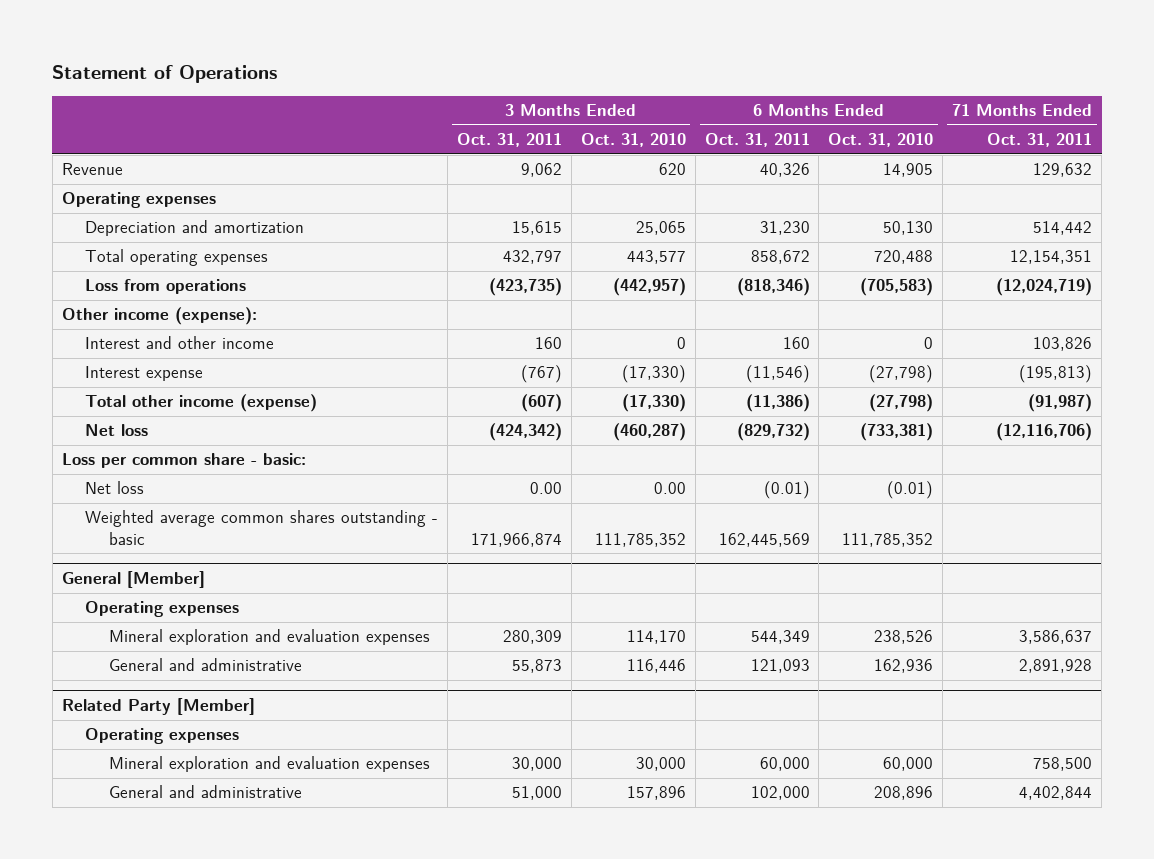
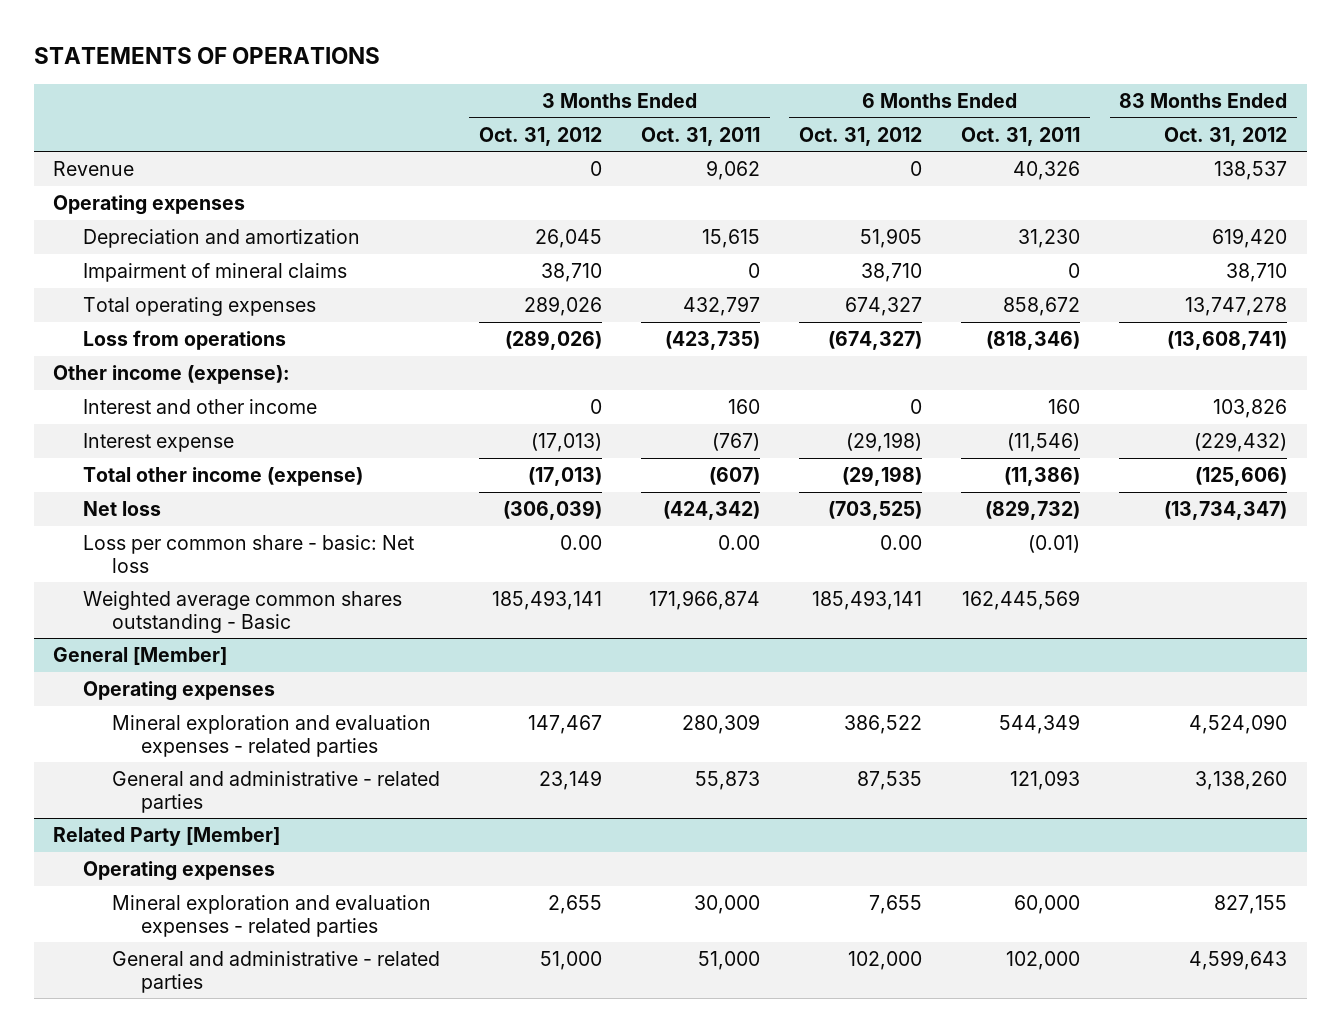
- Statement of Operations
+ STATEMENTS OF OPERATIONS
- | 3 Months Ended Oct. 31, 2011 | 3 Months Ended Oct. 31, 2010 | 6 Months Ended Oct. 31, 2011 | 6 Months Ended Oct. 31, 2010 | 71 Months Ended Oct. 31, 2011
+ | 3 Months Ended Oct. 31, 2012 | 3 Months Ended Oct. 31, 2011 | 6 Months Ended Oct. 31, 2012 | 6 Months Ended Oct. 31, 2011 | 83 Months Ended Oct. 31, 2012
+ Impairment of mineral claims | 38,710 | 0 | 38,710 | 0 | 38,710
- Loss per common share - basic:
- Net loss | 0.00 | 0.00 | (0.01) | (0.01) |
- Weighted average common shares outstanding - basic | 171,966,874 | 111,785,352 | 162,445,569 | 111,785,352 |
+ Loss per common share - basic: Net loss | 0.00 | 0.00 | 0.00 | (0.01) |
+ Weighted average common shares outstanding - Basic | 185,493,141 | 171,966,874 | 185,493,141 | 162,445,569 |
@ General [Member]
- Mineral exploration and evaluation expenses | 280,309 | 114,170 | 544,349 | 238,526 | 3,586,637
- General and administrative | 55,873 | 116,446 | 121,093 | 162,936 | 2,891,928
+ Mineral exploration and evaluation expenses - related parties | 147,467 | 280,309 | 386,522 | 544,349 | 4,524,090
+ General and administrative - related parties | 23,149 | 55,873 | 87,535 | 121,093 | 3,138,260
@ Related Party [Member]
- Mineral exploration and evaluation expenses | 30,000 | 30,000 | 60,000 | 60,000 | 758,500
- General and administrative | 51,000 | 157,896 | 102,000 | 208,896 | 4,402,844
+ Mineral exploration and evaluation expenses - related parties | 2,655 | 30,000 | 7,655 | 60,000 | 827,155
+ General and administrative - related parties | 51,000 | 51,000 | 102,000 | 102,000 | 4,599,643

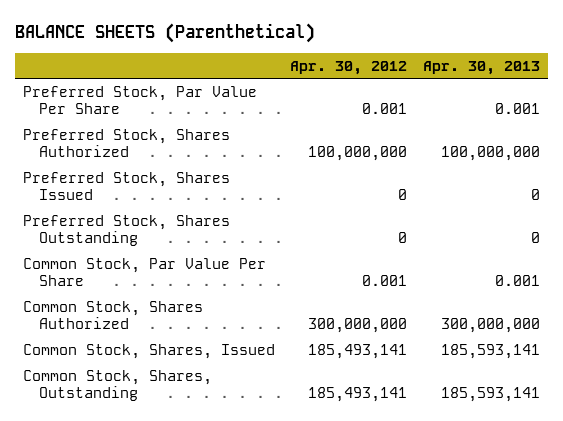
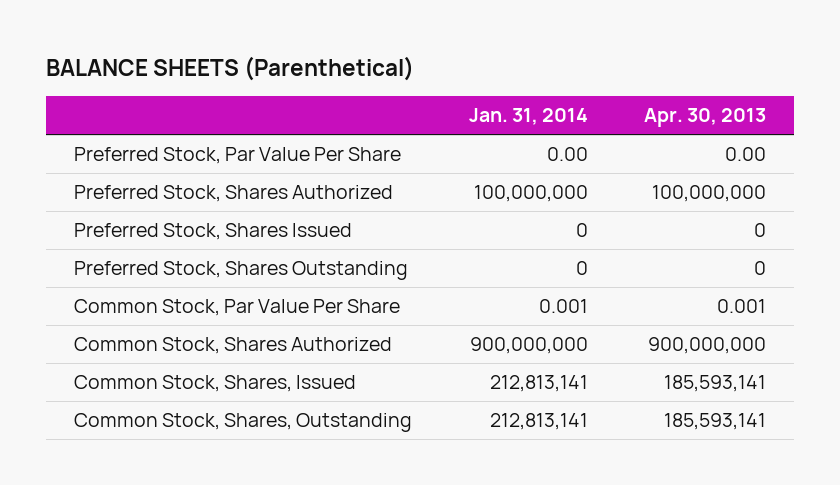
- | Apr. 30, 2012 | Apr. 30, 2013
+ | Jan. 31, 2014 | Apr. 30, 2013
- Preferred Stock, Par Value Per Share | 0.001 | 0.001
+ Preferred Stock, Par Value Per Share | 0.00 | 0.00
- Common Stock, Shares Authorized | 300,000,000 | 300,000,000
+ Common Stock, Shares Authorized | 900,000,000 | 900,000,000

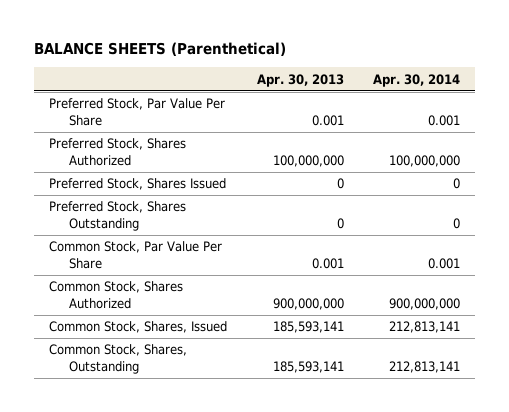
- | Jan. 31, 2014 | Apr. 30, 2013
+ | Apr. 30, 2013 | Apr. 30, 2014
- Preferred Stock, Par Value Per Share | 0.00 | 0.00
+ Preferred Stock, Par Value Per Share | 0.001 | 0.001

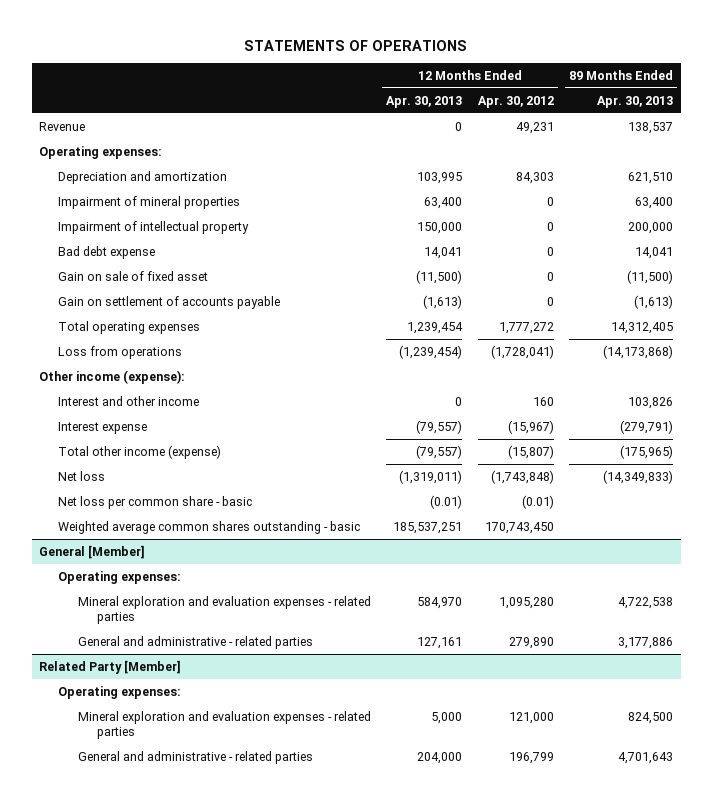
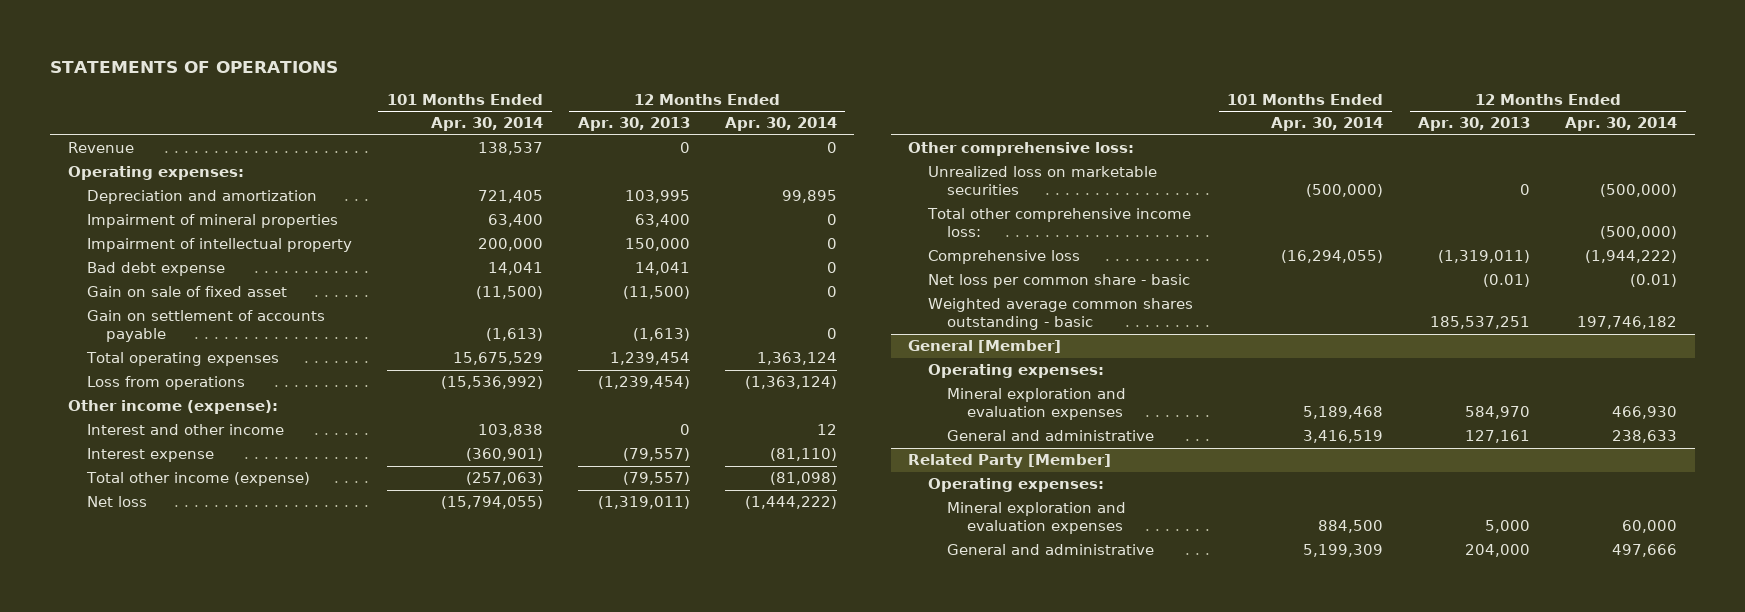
- | 12 Months Ended Apr. 30, 2013 | 12 Months Ended Apr. 30, 2012 | 89 Months Ended Apr. 30, 2013
+ | 101 Months Ended Apr. 30, 2014 | 12 Months Ended Apr. 30, 2013 | 12 Months Ended Apr. 30, 2014
+ Other comprehensive loss:
+ Unrealized loss on marketable securities | (500,000) | 0 | (500,000)
+ Total other comprehensive income loss: | | | (500,000)
+ Comprehensive loss | (16,294,055) | (1,319,011) | (1,944,222)
@ General [Member]
- Mineral exploration and evaluation expenses - related parties | 584,970 | 1,095,280 | 4,722,538
- General and administrative - related parties | 127,161 | 279,890 | 3,177,886
+ Mineral exploration and evaluation expenses | 5,189,468 | 584,970 | 466,930
+ General and administrative | 3,416,519 | 127,161 | 238,633
@ Related Party [Member]
- Mineral exploration and evaluation expenses - related parties | 5,000 | 121,000 | 824,500
- General and administrative - related parties | 204,000 | 196,799 | 4,701,643
+ Mineral exploration and evaluation expenses | 884,500 | 5,000 | 60,000
+ General and administrative | 5,199,309 | 204,000 | 497,666

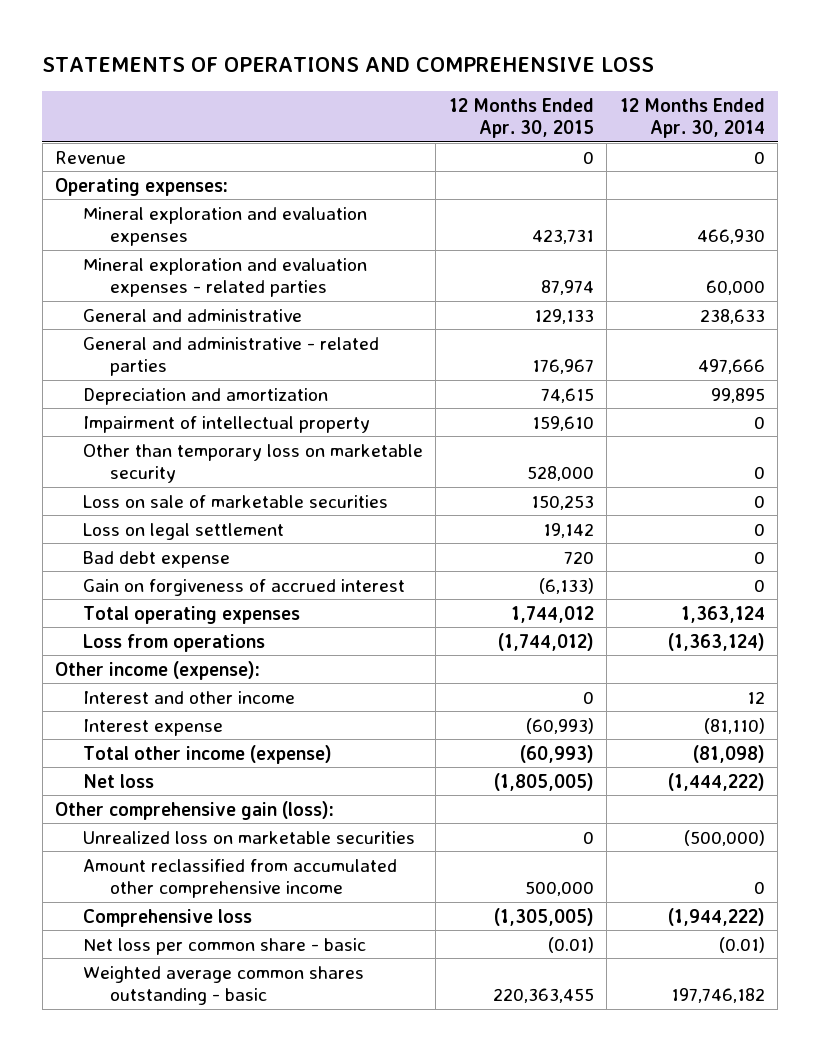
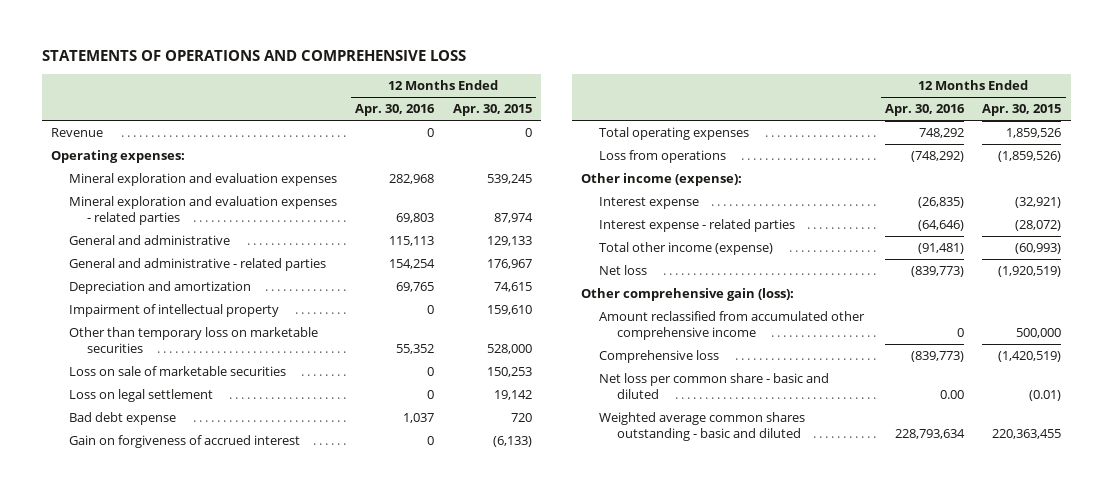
- | 12 Months Ended Apr. 30, 2015 | 12 Months Ended Apr. 30, 2014
+ | 12 Months Ended Apr. 30, 2016 | 12 Months Ended Apr. 30, 2015
- Mineral exploration and evaluation expenses | 423,731 | 466,930
+ Mineral exploration and evaluation expenses | 282,968 | 539,245
- Other than temporary loss on marketable security | 528,000 | 0
+ Other than temporary loss on marketable securities | 55,352 | 528,000
- Total operating expenses | 1,744,012 | 1,363,124
- Loss from operations | (1,744,012) | (1,363,124)
+ Total operating expenses | 748,292 | 1,859,526
+ Loss from operations | (748,292) | (1,859,526)
- Interest and other income | 0 | 12
- Interest expense | (60,993) | (81,110)
+ Interest expense | (26,835) | (32,921)
+ Interest expense - related parties | (64,646) | (28,072)
- Net loss | (1,805,005) | (1,444,222)
+ Net loss | (839,773) | (1,920,519)
- Unrealized loss on marketable securities | 0 | (500,000)
- Comprehensive loss | (1,305,005) | (1,944,222)
- Net loss per common share - basic | (0.01) | (0.01)
- Weighted average common shares outstanding - basic | 220,363,455 | 197,746,182
+ Comprehensive loss | (839,773) | (1,420,519)
+ Net loss per common share - basic and diluted | 0.00 | (0.01)
+ Weighted average common shares outstanding - basic and diluted | 228,793,634 | 220,363,455

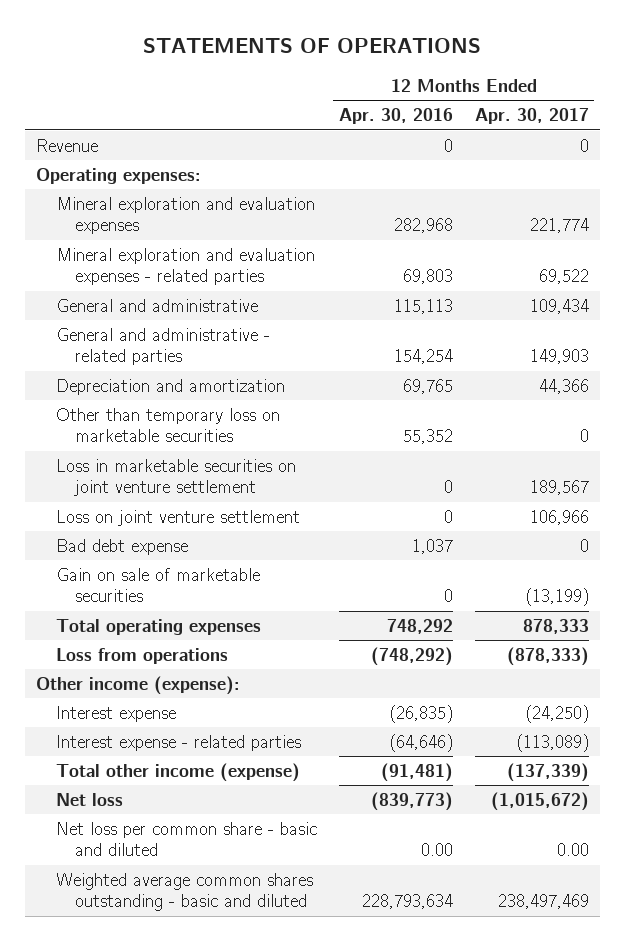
- STATEMENTS OF OPERATIONS AND COMPREHENSIVE LOSS
+ STATEMENTS OF OPERATIONS
- | 12 Months Ended Apr. 30, 2016 | 12 Months Ended Apr. 30, 2015
+ | 12 Months Ended Apr. 30, 2016 | 12 Months Ended Apr. 30, 2017
- Impairment of intellectual property | 0 | 159,610
- Loss on sale of marketable securities | 0 | 150,253
- Loss on legal settlement | 0 | 19,142
+ Loss in marketable securities on joint venture settlement | 0 | 189,567
+ Loss on joint venture settlement | 0 | 106,966
- Gain on forgiveness of accrued interest | 0 | (6,133)
+ Gain on sale of marketable securities | 0 | (13,199)
- Other comprehensive gain (loss):
- Amount reclassified from accumulated other comprehensive income | 0 | 500,000
- Comprehensive loss | (839,773) | (1,420,519)

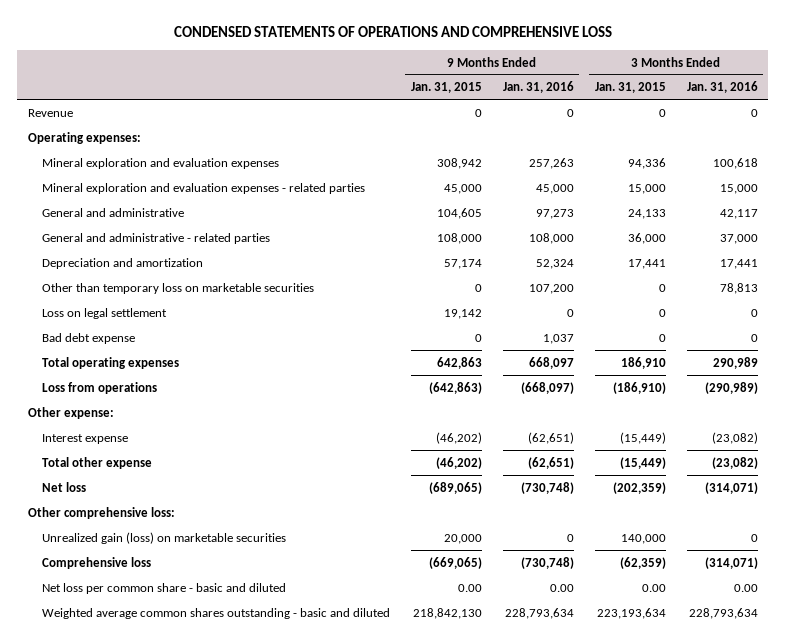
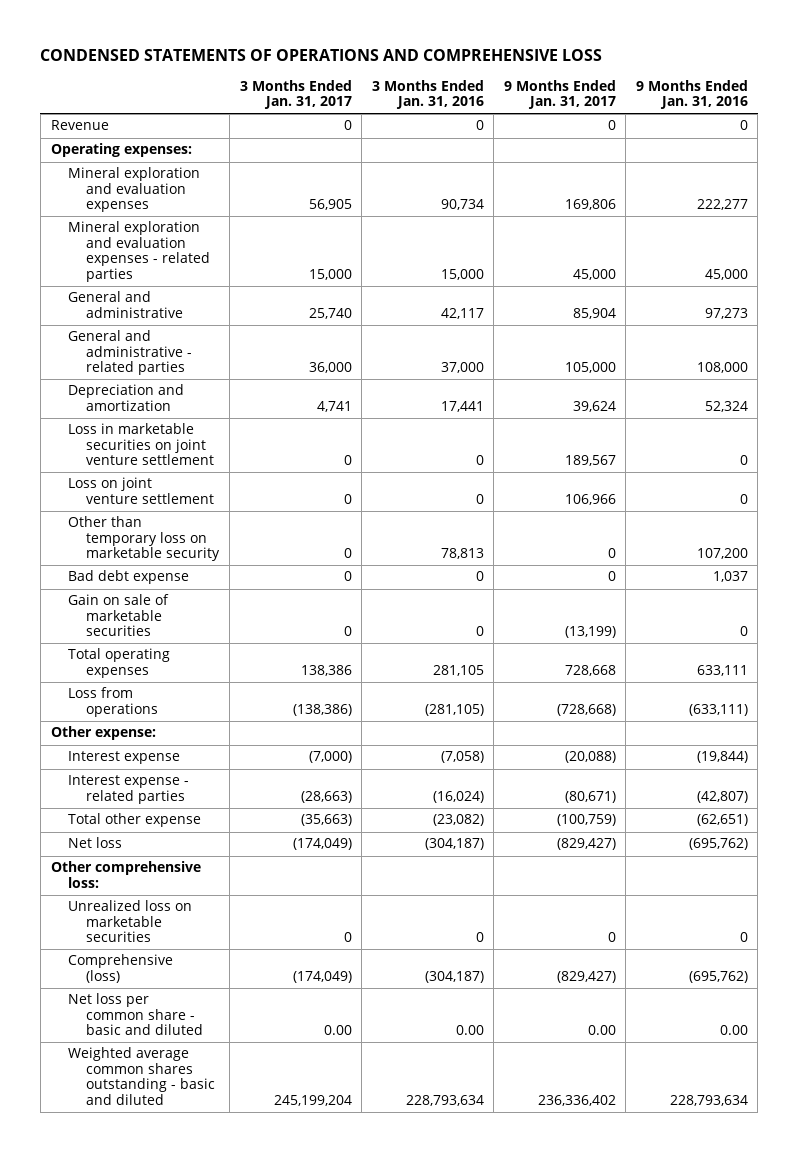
- | 9 Months Ended Jan. 31, 2015 | 9 Months Ended Jan. 31, 2016 | 3 Months Ended Jan. 31, 2015 | 3 Months Ended Jan. 31, 2016
+ | 3 Months Ended Jan. 31, 2017 | 3 Months Ended Jan. 31, 2016 | 9 Months Ended Jan. 31, 2017 | 9 Months Ended Jan. 31, 2016
- Mineral exploration and evaluation expenses | 308,942 | 257,263 | 94,336 | 100,618
+ Mineral exploration and evaluation expenses | 56,905 | 90,734 | 169,806 | 222,277
- Other than temporary loss on marketable securities | 0 | 107,200 | 0 | 78,813
- Loss on legal settlement | 19,142 | 0 | 0 | 0
+ Loss in marketable securities on joint venture settlement | 0 | 0 | 189,567 | 0
+ Loss on joint venture settlement | 0 | 0 | 106,966 | 0
+ Other than temporary loss on marketable security | 0 | 78,813 | 0 | 107,200
- Total operating expenses | 642,863 | 668,097 | 186,910 | 290,989
- Loss from operations | (642,863) | (668,097) | (186,910) | (290,989)
+ Gain on sale of marketable securities | 0 | 0 | (13,199) | 0
+ Total operating expenses | 138,386 | 281,105 | 728,668 | 633,111
+ Loss from operations | (138,386) | (281,105) | (728,668) | (633,111)
- Interest expense | (46,202) | (62,651) | (15,449) | (23,082)
+ Interest expense | (7,000) | (7,058) | (20,088) | (19,844)
+ Interest expense - related parties | (28,663) | (16,024) | (80,671) | (42,807)
- Net loss | (689,065) | (730,748) | (202,359) | (314,071)
+ Net loss | (174,049) | (304,187) | (829,427) | (695,762)
- Unrealized gain (loss) on marketable securities | 20,000 | 0 | 140,000 | 0
- Comprehensive loss | (669,065) | (730,748) | (62,359) | (314,071)
+ Unrealized loss on marketable securities | 0 | 0 | 0 | 0
+ Comprehensive (loss) | (174,049) | (304,187) | (829,427) | (695,762)

